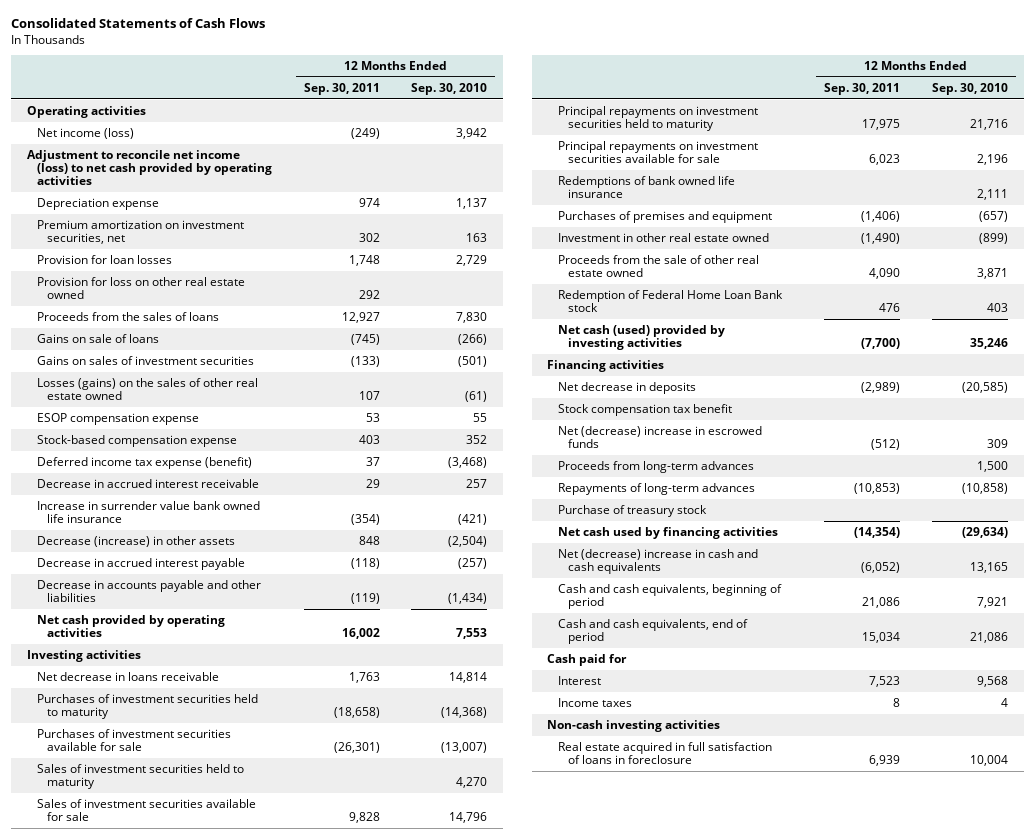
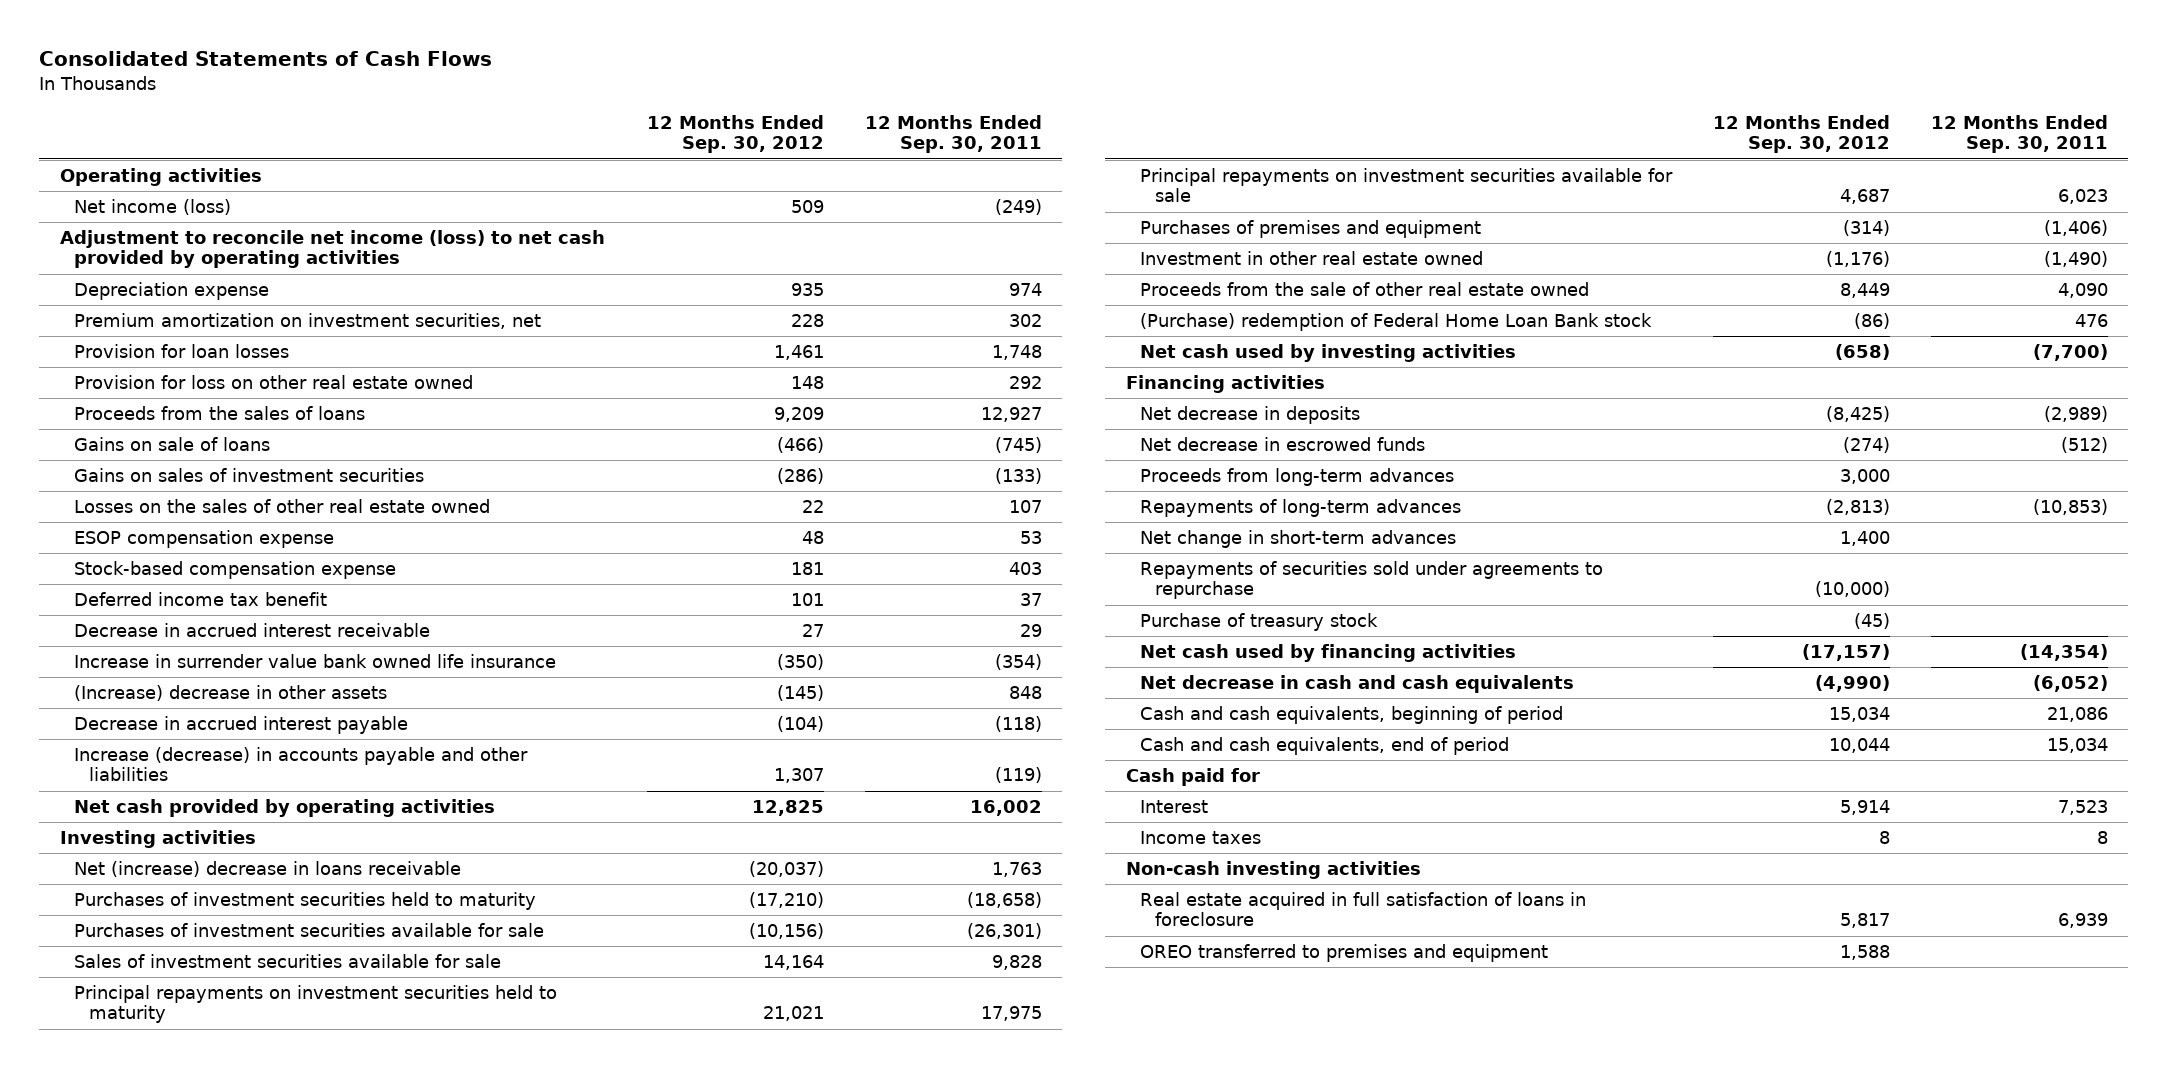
- | 12 Months Ended Sep. 30, 2011 | 12 Months Ended Sep. 30, 2010
+ | 12 Months Ended Sep. 30, 2012 | 12 Months Ended Sep. 30, 2011
- Losses (gains) on the sales of other real estate owned | 107 | (61)
+ Losses on the sales of other real estate owned | 22 | 107
- Deferred income tax expense (benefit) | 37 | (3,468)
+ Deferred income tax benefit | 101 | 37
- Decrease (increase) in other assets | 848 | (2,504)
+ (Increase) decrease in other assets | (145) | 848
- Decrease in accounts payable and other liabilities | (119) | (1,434)
+ Increase (decrease) in accounts payable and other liabilities | 1,307 | (119)
- Net decrease in loans receivable | 1,763 | 14,814
+ Net (increase) decrease in loans receivable | (20,037) | 1,763
- Sales of investment securities held to maturity | | 4,270
- Redemptions of bank owned life insurance | | 2,111
- Redemption of Federal Home Loan Bank stock | 476 | 403
- Net cash (used) provided by investing activities | (7,700) | 35,246
+ (Purchase) redemption of Federal Home Loan Bank stock | (86) | 476
+ Net cash used by investing activities | (658) | (7,700)
- Stock compensation tax benefit
- Net (decrease) increase in escrowed funds | (512) | 309
+ Net decrease in escrowed funds | (274) | (512)
+ Net change in short-term advances | 1,400 |
+ Repayments of securities sold under agreements to repurchase | (10,000) |
- Net (decrease) increase in cash and cash equivalents | (6,052) | 13,165
+ Net decrease in cash and cash equivalents | (4,990) | (6,052)
+ OREO transferred to premises and equipment | 1,588 |

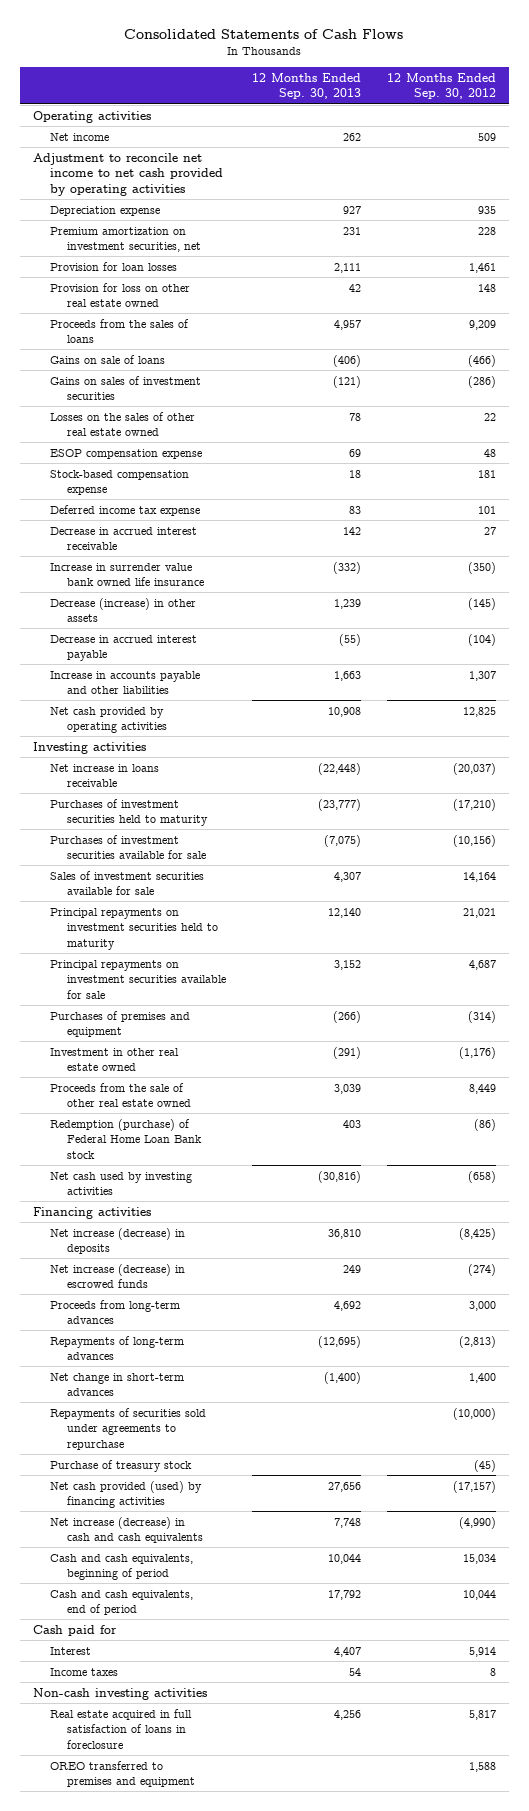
- | 12 Months Ended Sep. 30, 2012 | 12 Months Ended Sep. 30, 2011
+ | 12 Months Ended Sep. 30, 2013 | 12 Months Ended Sep. 30, 2012
- Net income (loss) | 509 | (249)
- Adjustment to reconcile net income (loss) to net cash provided by operating activities
+ Net income | 262 | 509
+ Adjustment to reconcile net income to net cash provided by operating activities
- Deferred income tax benefit | 101 | 37
+ Deferred income tax expense | 83 | 101
- (Increase) decrease in other assets | (145) | 848
+ Decrease (increase) in other assets | 1,239 | (145)
- Increase (decrease) in accounts payable and other liabilities | 1,307 | (119)
+ Increase in accounts payable and other liabilities | 1,663 | 1,307
- Net (increase) decrease in loans receivable | (20,037) | 1,763
+ Net increase in loans receivable | (22,448) | (20,037)
- (Purchase) redemption of Federal Home Loan Bank stock | (86) | 476
+ Redemption (purchase) of Federal Home Loan Bank stock | 403 | (86)
- Net decrease in deposits | (8,425) | (2,989)
- Net decrease in escrowed funds | (274) | (512)
+ Net increase (decrease) in deposits | 36,810 | (8,425)
+ Net increase (decrease) in escrowed funds | 249 | (274)
- Net cash used by financing activities | (17,157) | (14,354)
- Net decrease in cash and cash equivalents | (4,990) | (6,052)
+ Net cash provided (used) by financing activities | 27,656 | (17,157)
+ Net increase (decrease) in cash and cash equivalents | 7,748 | (4,990)

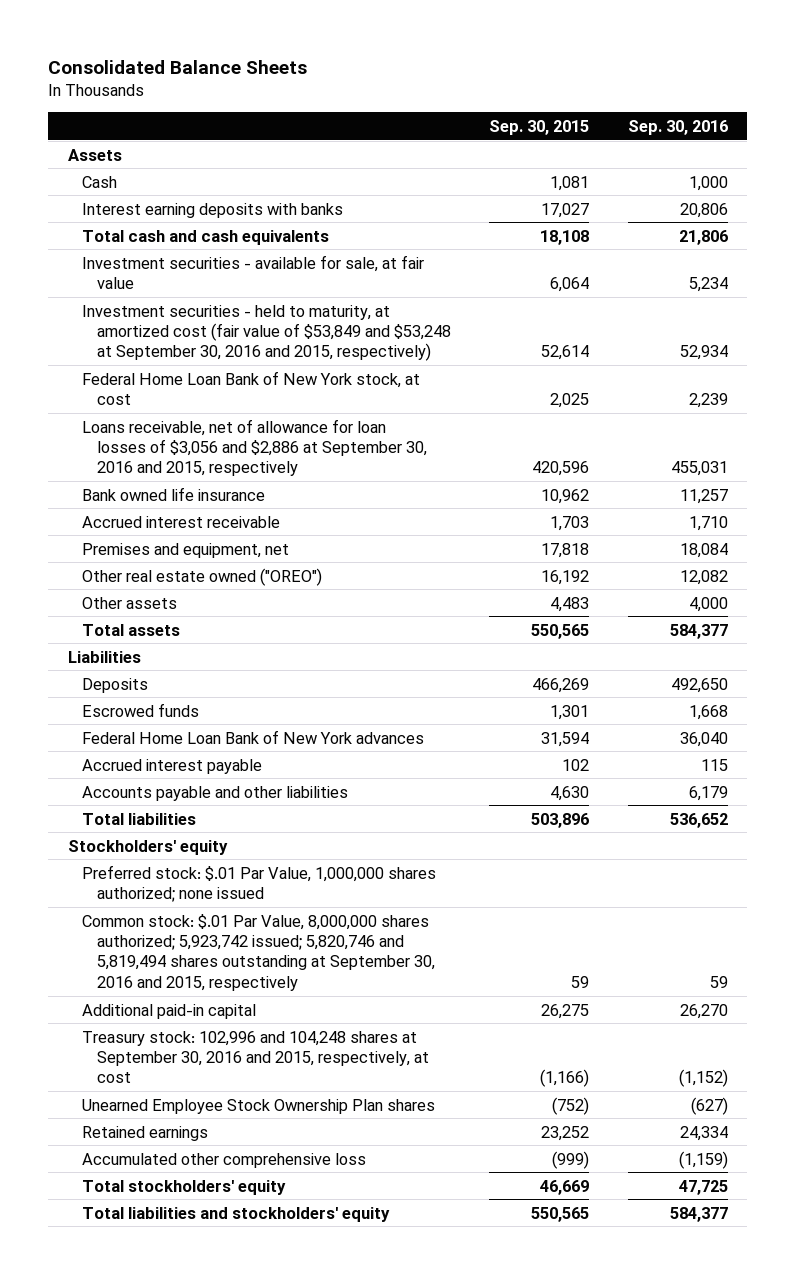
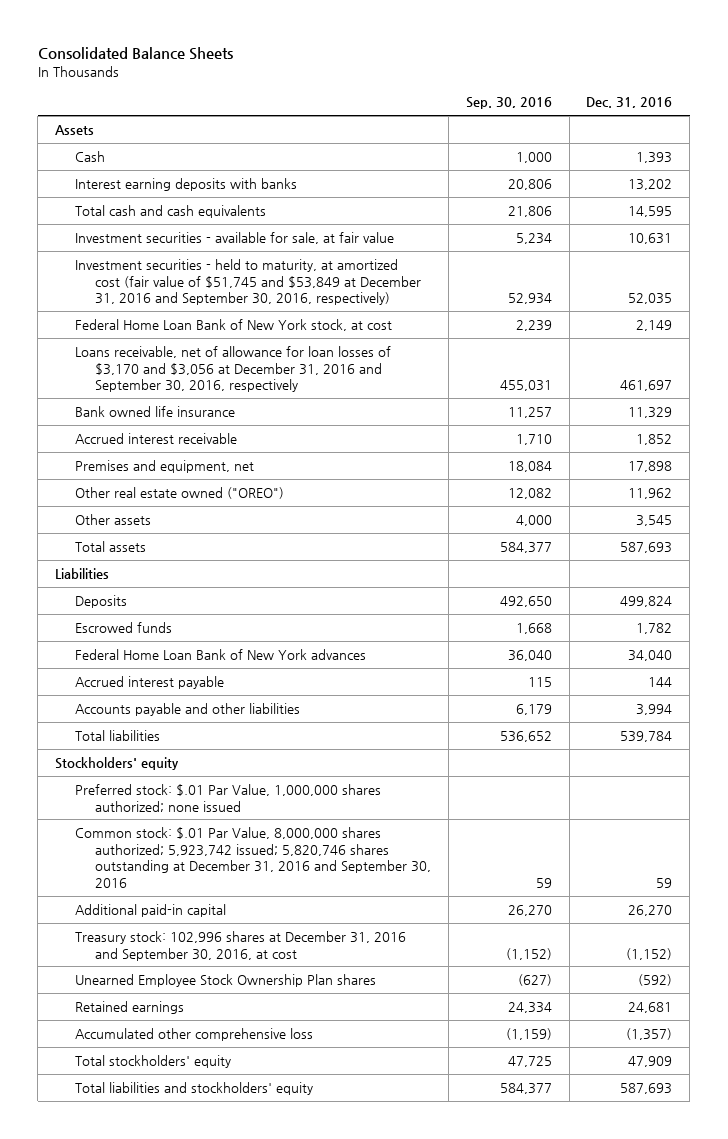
- | Sep. 30, 2015 | Sep. 30, 2016
+ | Sep. 30, 2016 | Dec. 31, 2016
- Investment securities - held to maturity, at amortized cost (fair value of $53,849 and $53,248 at September 30, 2016 and 2015, respectively) | 52,614 | 52,934
+ Investment securities - held to maturity, at amortized cost (fair value of $51,745 and $53,849 at December 31, 2016 and September 30, 2016, respectively) | 52,934 | 52,035
- Loans receivable, net of allowance for loan losses of $3,056 and $2,886 at September 30, 2016 and 2015, respectively | 420,596 | 455,031
+ Loans receivable, net of allowance for loan losses of $3,170 and $3,056 at December 31, 2016 and September 30, 2016, respectively | 455,031 | 461,697
- Common stock: $.01 Par Value, 8,000,000 shares authorized; 5,923,742 issued; 5,820,746 and 5,819,494 shares outstanding at September 30, 2016 and 2015, respectively | 59 | 59
+ Common stock: $.01 Par Value, 8,000,000 shares authorized; 5,923,742 issued; 5,820,746 shares outstanding at December 31, 2016 and September 30, 2016 | 59 | 59
- Treasury stock: 102,996 and 104,248 shares at September 30, 2016 and 2015, respectively, at cost | (1,166) | (1,152)
+ Treasury stock: 102,996 shares at December 31, 2016 and September 30, 2016, at cost | (1,152) | (1,152)

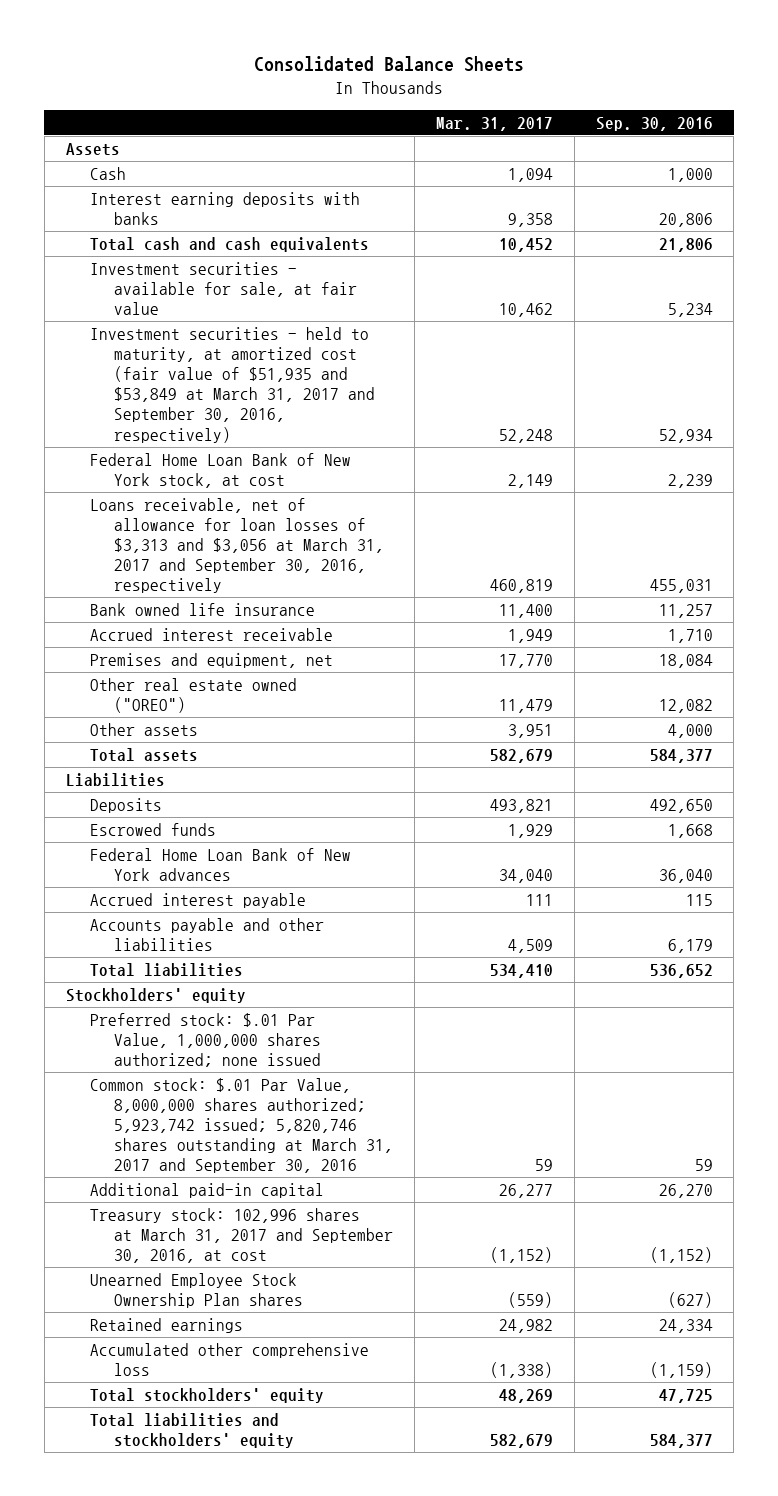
- | Sep. 30, 2016 | Dec. 31, 2016
+ | Mar. 31, 2017 | Sep. 30, 2016
- Investment securities - held to maturity, at amortized cost (fair value of $51,745 and $53,849 at December 31, 2016 and September 30, 2016, respectively) | 52,934 | 52,035
+ Investment securities - held to maturity, at amortized cost (fair value of $51,935 and $53,849 at March 31, 2017 and September 30, 2016, respectively) | 52,248 | 52,934
- Loans receivable, net of allowance for loan losses of $3,170 and $3,056 at December 31, 2016 and September 30, 2016, respectively | 455,031 | 461,697
+ Loans receivable, net of allowance for loan losses of $3,313 and $3,056 at March 31, 2017 and September 30, 2016, respectively | 460,819 | 455,031
- Common stock: $.01 Par Value, 8,000,000 shares authorized; 5,923,742 issued; 5,820,746 shares outstanding at December 31, 2016 and September 30, 2016 | 59 | 59
+ Common stock: $.01 Par Value, 8,000,000 shares authorized; 5,923,742 issued; 5,820,746 shares outstanding at March 31, 2017 and September 30, 2016 | 59 | 59
- Treasury stock: 102,996 shares at December 31, 2016 and September 30, 2016, at cost | (1,152) | (1,152)
+ Treasury stock: 102,996 shares at March 31, 2017 and September 30, 2016, at cost | (1,152) | (1,152)

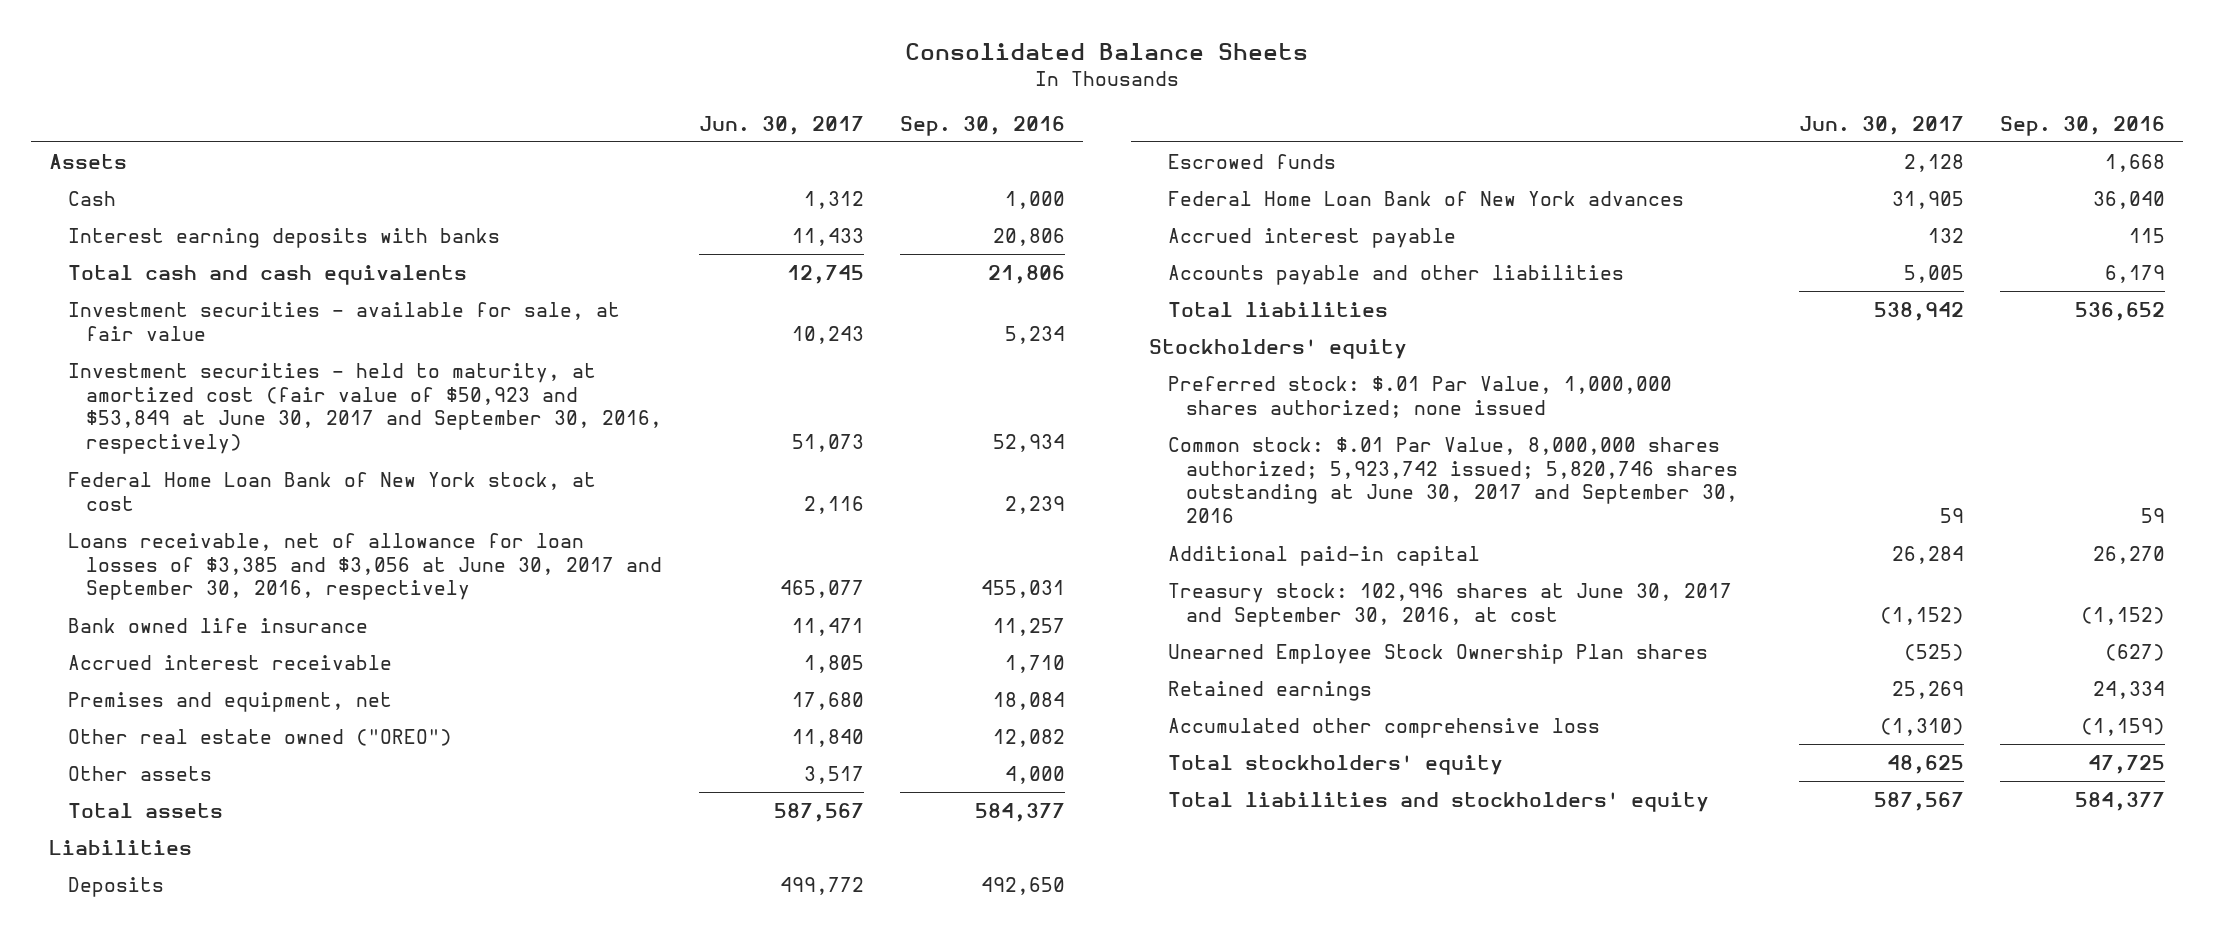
- | Mar. 31, 2017 | Sep. 30, 2016
+ | Jun. 30, 2017 | Sep. 30, 2016
- Investment securities - held to maturity, at amortized cost (fair value of $51,935 and $53,849 at March 31, 2017 and September 30, 2016, respectively) | 52,248 | 52,934
+ Investment securities - held to maturity, at amortized cost (fair value of $50,923 and $53,849 at June 30, 2017 and September 30, 2016, respectively) | 51,073 | 52,934
- Loans receivable, net of allowance for loan losses of $3,313 and $3,056 at March 31, 2017 and September 30, 2016, respectively | 460,819 | 455,031
+ Loans receivable, net of allowance for loan losses of $3,385 and $3,056 at June 30, 2017 and September 30, 2016, respectively | 465,077 | 455,031
- Common stock: $.01 Par Value, 8,000,000 shares authorized; 5,923,742 issued; 5,820,746 shares outstanding at March 31, 2017 and September 30, 2016 | 59 | 59
+ Common stock: $.01 Par Value, 8,000,000 shares authorized; 5,923,742 issued; 5,820,746 shares outstanding at June 30, 2017 and September 30, 2016 | 59 | 59
- Treasury stock: 102,996 shares at March 31, 2017 and September 30, 2016, at cost | (1,152) | (1,152)
+ Treasury stock: 102,996 shares at June 30, 2017 and September 30, 2016, at cost | (1,152) | (1,152)

